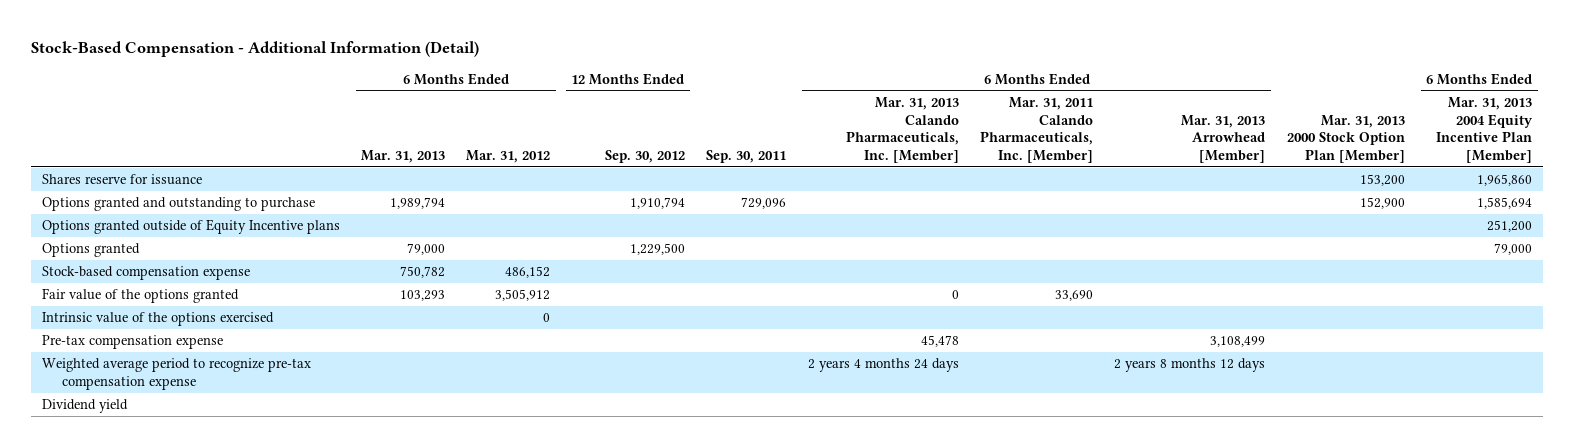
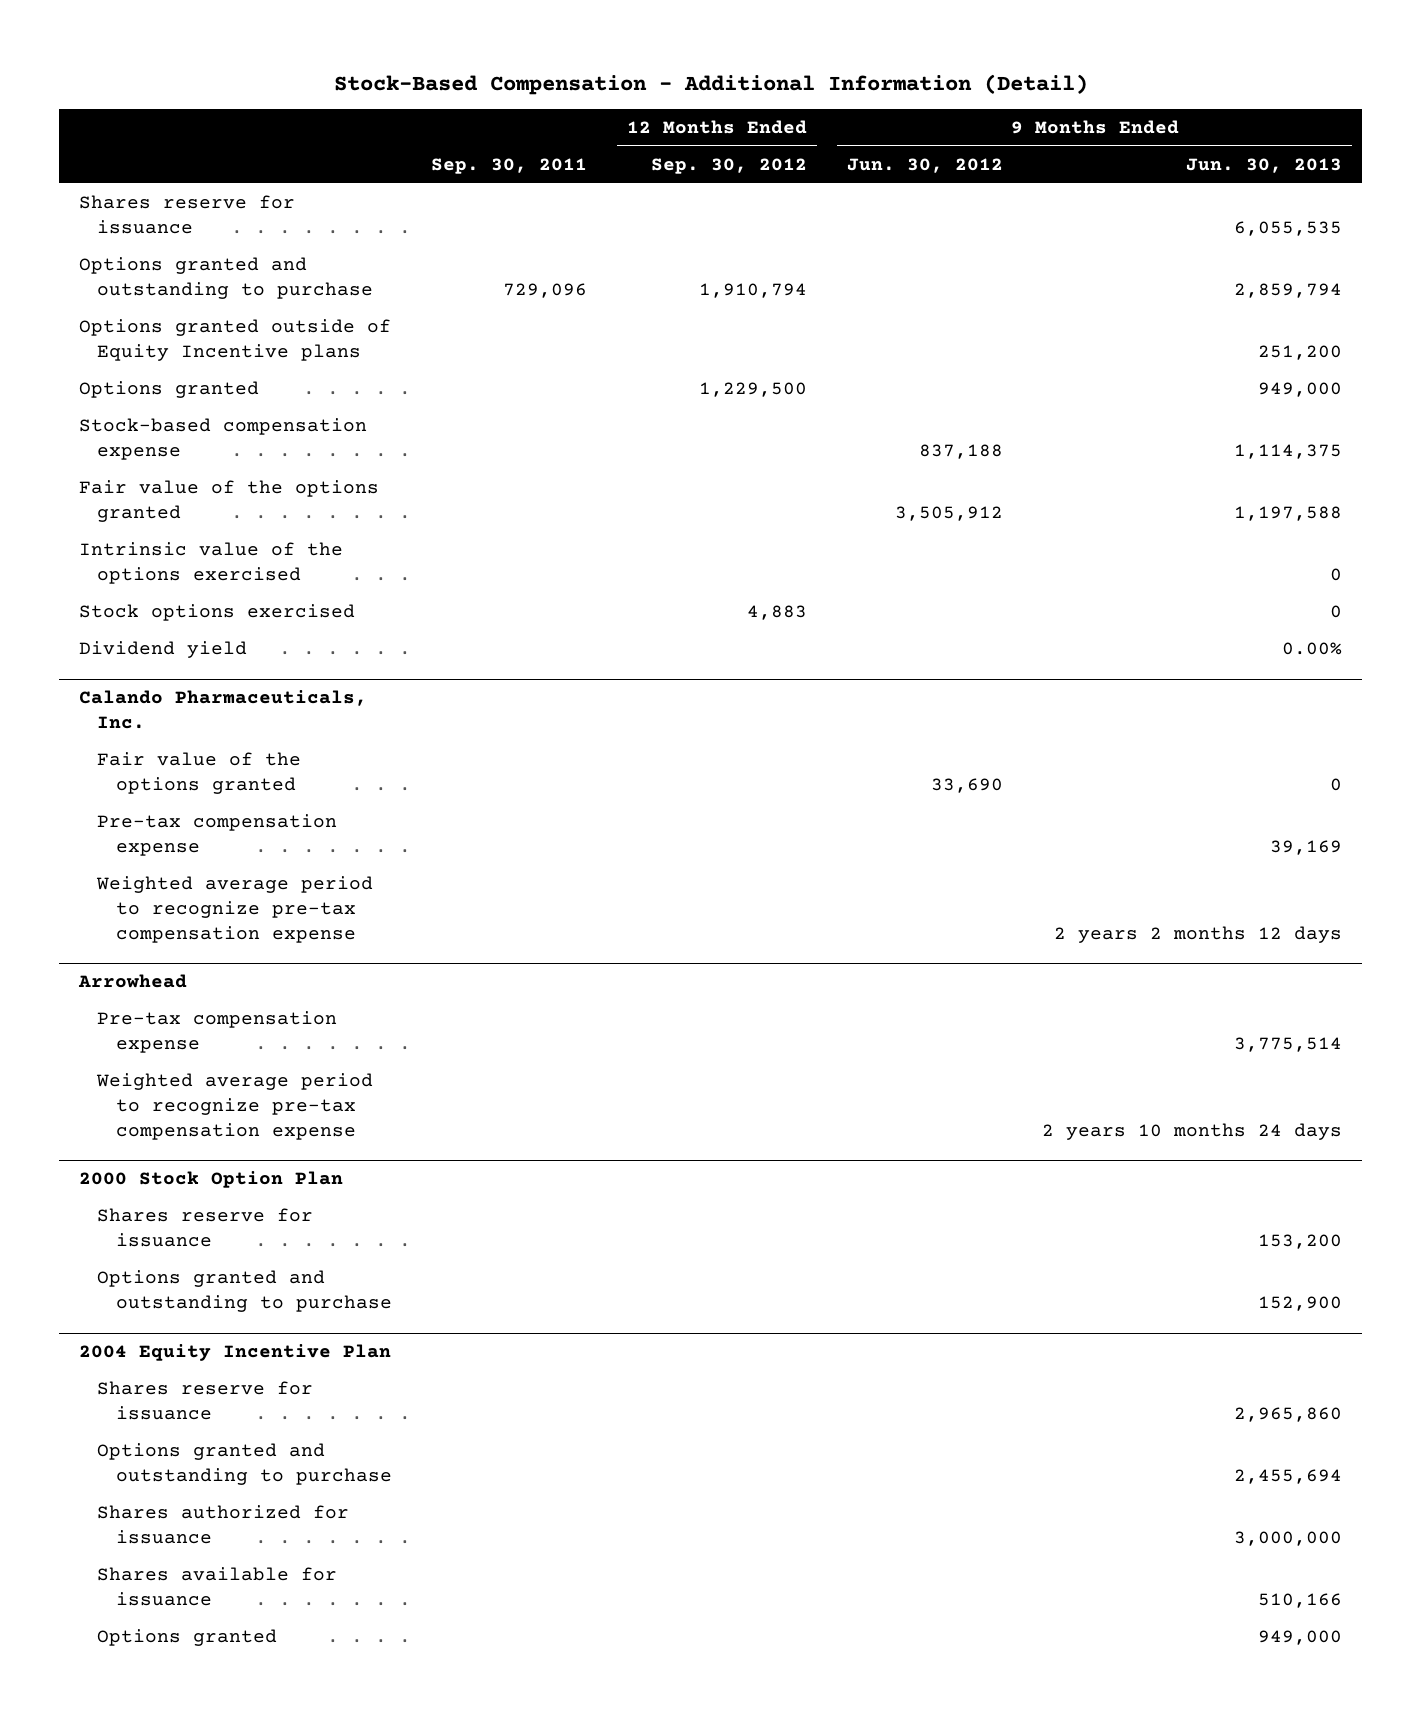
- | 6 Months Ended Mar. 31, 2013 | 6 Months Ended Mar. 31, 2012 | 12 Months Ended Sep. 30, 2012 | Sep. 30, 2011 | 6 Months Ended Mar. 31, 2013 Calando Pharmaceuticals, Inc. [Member] | 6 Months Ended Mar. 31, 2011 Calando Pharmaceuticals, Inc. [Member] | 6 Months Ended Mar. 31, 2013 Arrowhead [Member] | Mar. 31, 2013 2000 Stock Option Plan [Member] | 6 Months Ended Mar. 31, 2013 2004 Equity Incentive Plan [Member]
+ | Sep. 30, 2011 | 12 Months Ended Sep. 30, 2012 | 9 Months Ended Jun. 30, 2012 | 9 Months Ended Jun. 30, 2013
- Pre-tax compensation expense | | | | | 45,478 | | 3,108,499 | |
- Weighted average period to recognize pre-tax compensation expense | | | | | 2 years 4 months 24 days | | 2 years 8 months 12 days | |
+ Stock options exercised | | 4,883 | | 0
+ Calando Pharmaceuticals, Inc.
+ Fair value of the options granted | | | 33,690 | 0
+ Pre-tax compensation expense | | | | 39,169
+ Weighted average period to recognize pre-tax compensation expense | | | | 2 years 2 months 12 days
+ Arrowhead
+ Pre-tax compensation expense | | | | 3,775,514
+ Weighted average period to recognize pre-tax compensation expense | | | | 2 years 10 months 24 days
+ 2000 Stock Option Plan
+ Shares reserve for issuance | | | | 153,200
+ Options granted and outstanding to purchase | | | | 152,900
+ 2004 Equity Incentive Plan
+ Shares reserve for issuance | | | | 2,965,860
+ Options granted and outstanding to purchase | | | | 2,455,694
+ Shares authorized for issuance | | | | 3,000,000
+ Shares available for issuance | | | | 510,166
+ Options granted | | | | 949,000

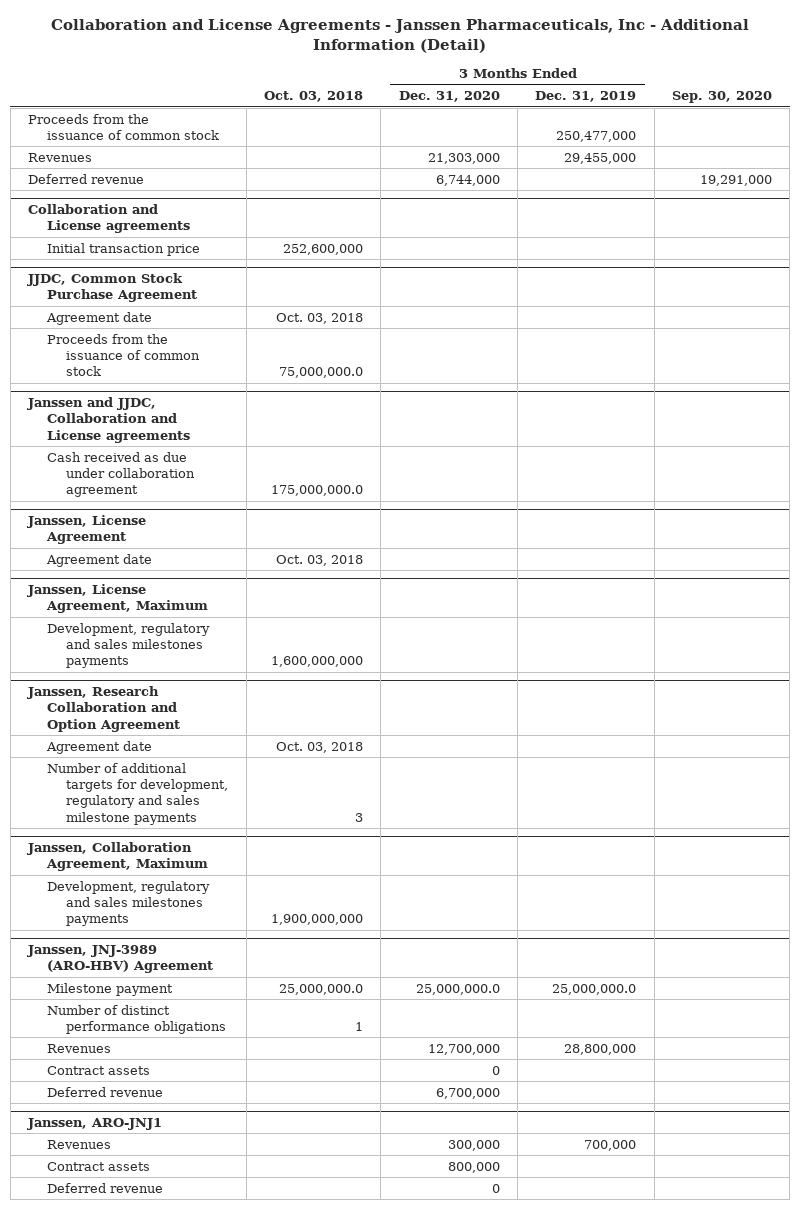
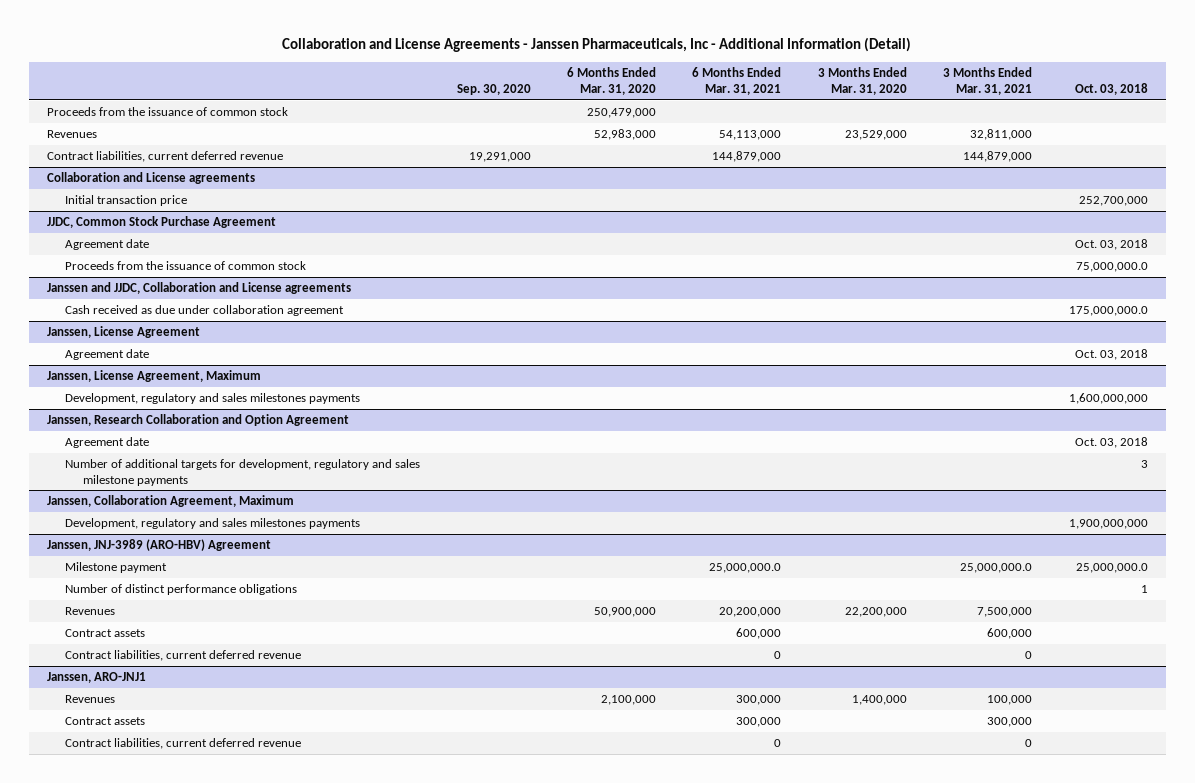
- | Oct. 03, 2018 | 3 Months Ended Dec. 31, 2020 | 3 Months Ended Dec. 31, 2019 | Sep. 30, 2020
+ | Sep. 30, 2020 | 6 Months Ended Mar. 31, 2020 | 6 Months Ended Mar. 31, 2021 | 3 Months Ended Mar. 31, 2020 | 3 Months Ended Mar. 31, 2021 | Oct. 03, 2018
- Deferred revenue | | 6,744,000 | | 19,291,000
+ Contract liabilities, current deferred revenue | 19,291,000 | | 144,879,000 | | 144,879,000 |
@ Collaboration and License agreements
- Initial transaction price | 252,600,000 | | |
+ Initial transaction price | | | | | | 252,700,000
@ Janssen, JNJ-3989 (ARO-HBV) Agreement
- Deferred revenue | | 6,700,000 | |
+ Contract liabilities, current deferred revenue | | | 0 | | 0 |
@ Janssen, ARO-JNJ1
- Deferred revenue | | 0 | |
+ Contract liabilities, current deferred revenue | | | 0 | | 0 |

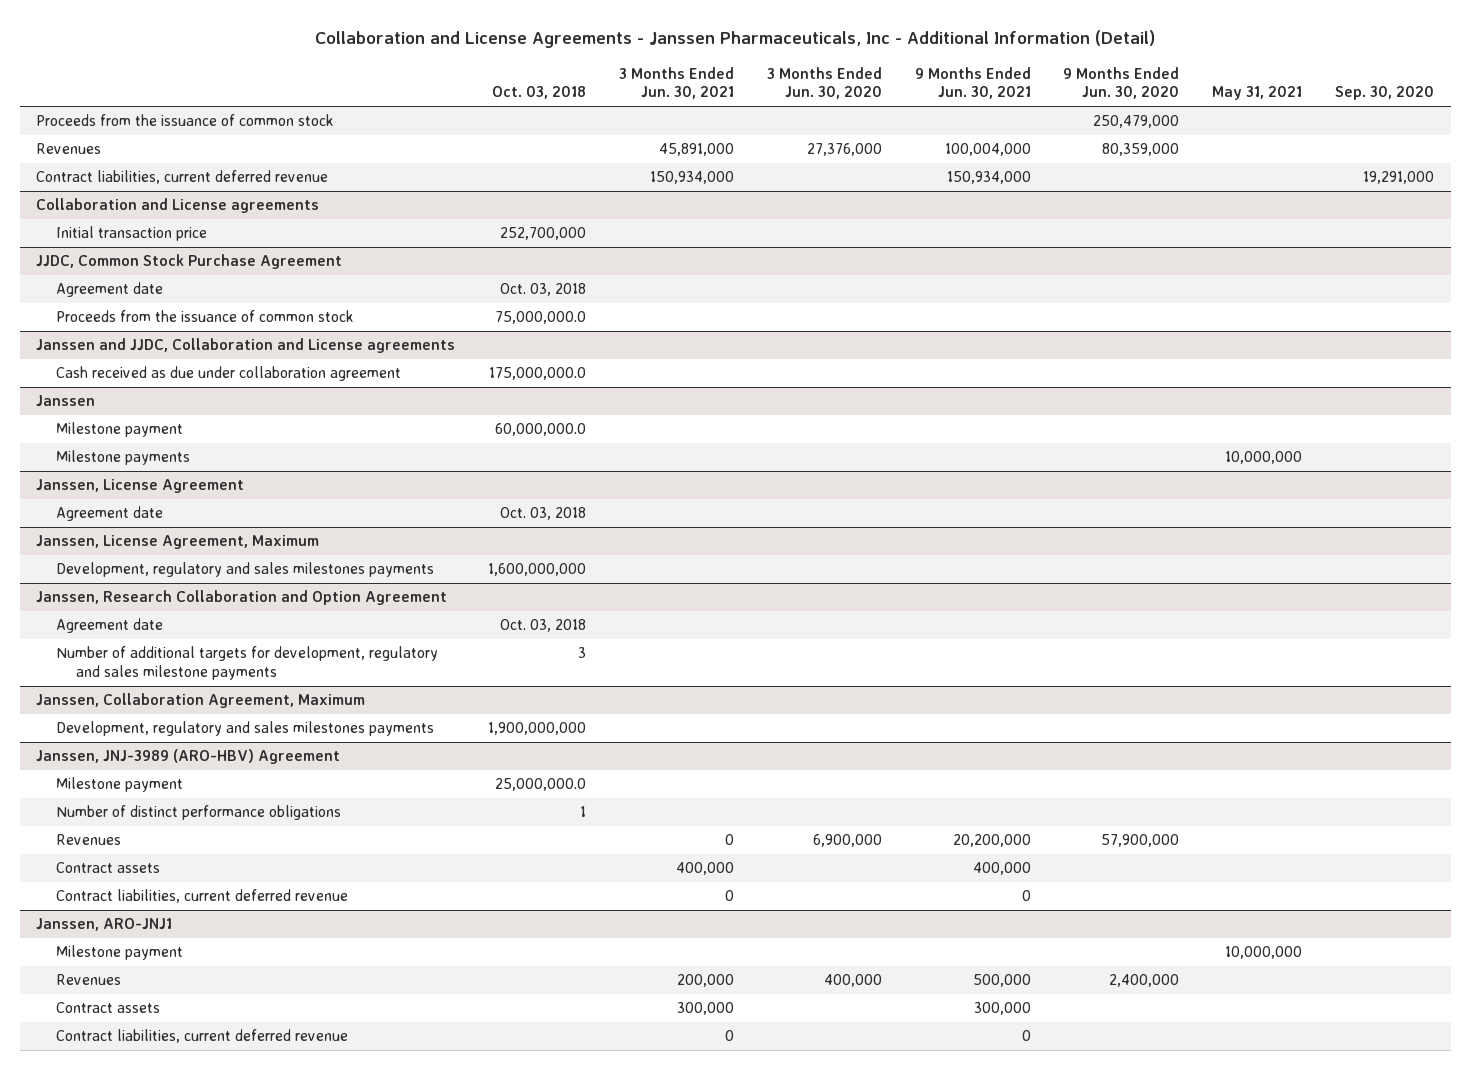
- | Sep. 30, 2020 | 6 Months Ended Mar. 31, 2020 | 6 Months Ended Mar. 31, 2021 | 3 Months Ended Mar. 31, 2020 | 3 Months Ended Mar. 31, 2021 | Oct. 03, 2018
+ | Oct. 03, 2018 | 3 Months Ended Jun. 30, 2021 | 3 Months Ended Jun. 30, 2020 | 9 Months Ended Jun. 30, 2021 | 9 Months Ended Jun. 30, 2020 | May 31, 2021 | Sep. 30, 2020
+ Janssen
+ Milestone payment | 60,000,000.0 | | | | | |
+ Milestone payments | | | | | | 10,000,000 |
@ Janssen, ARO-JNJ1
+ Milestone payment | | | | | | 10,000,000 |

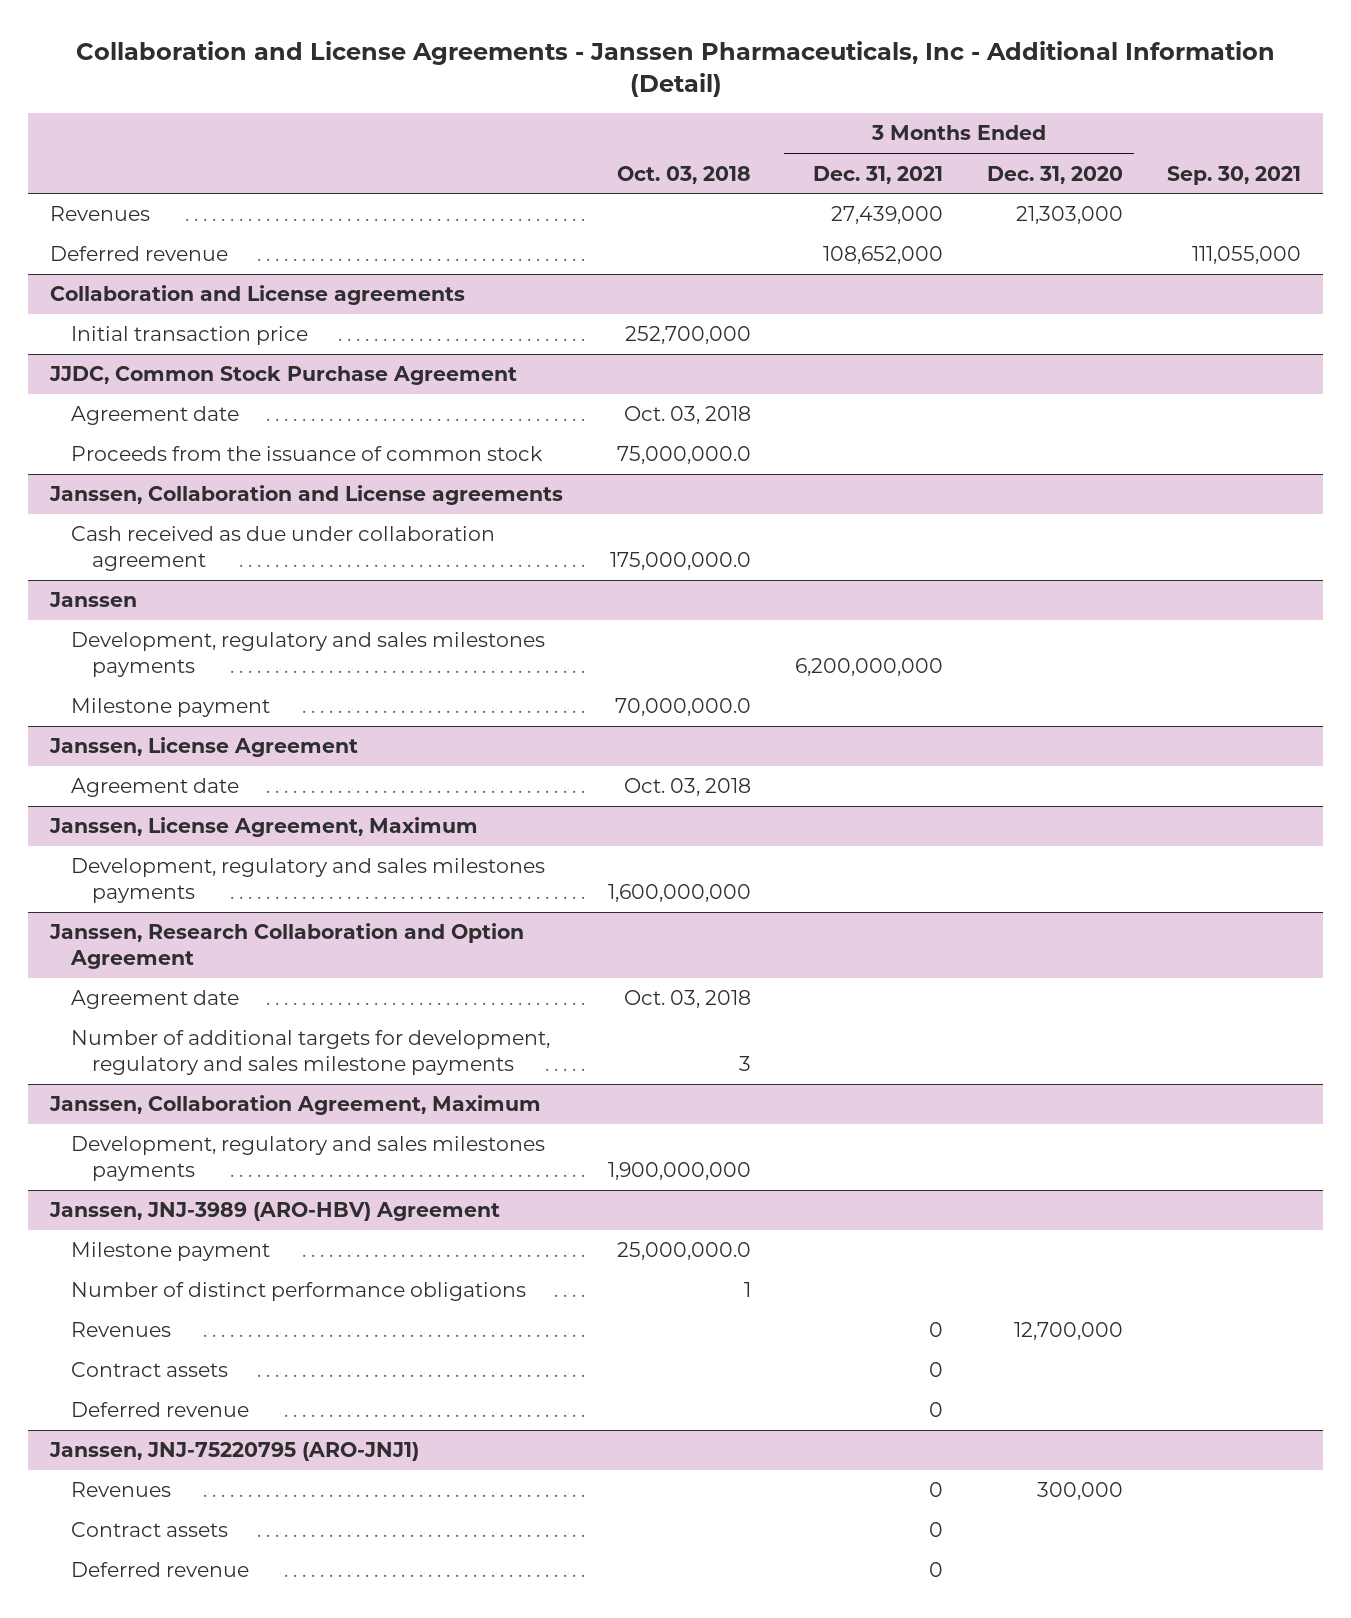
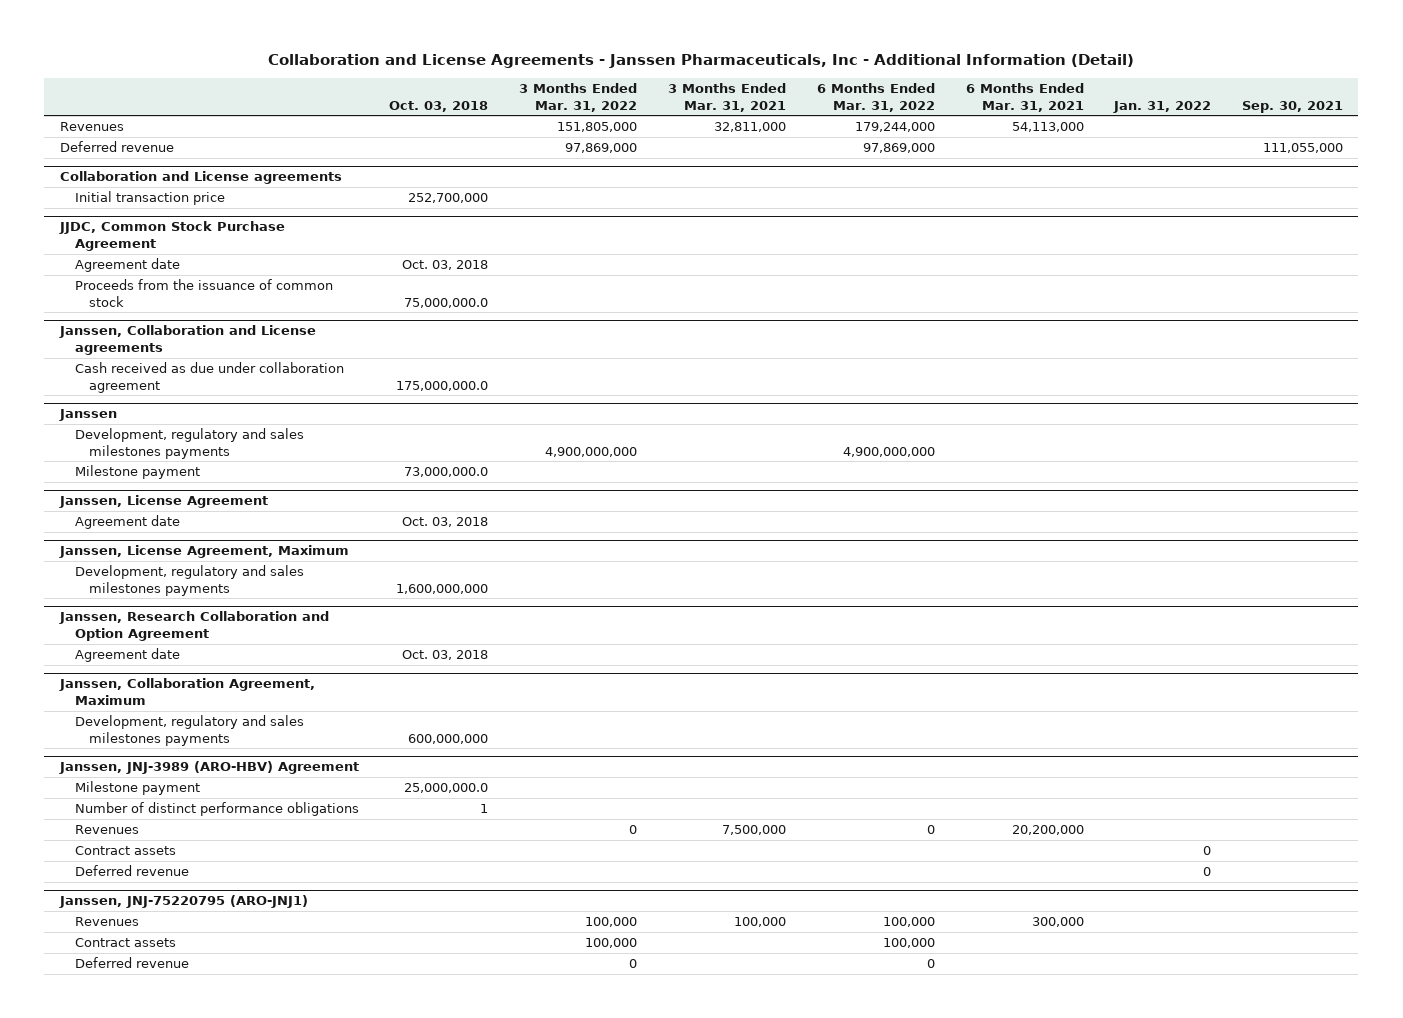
- | Oct. 03, 2018 | 3 Months Ended Dec. 31, 2021 | 3 Months Ended Dec. 31, 2020 | Sep. 30, 2021
+ | Oct. 03, 2018 | 3 Months Ended Mar. 31, 2022 | 3 Months Ended Mar. 31, 2021 | 6 Months Ended Mar. 31, 2022 | 6 Months Ended Mar. 31, 2021 | Jan. 31, 2022 | Sep. 30, 2021
@ Janssen
- Milestone payment | 70,000,000.0 | | |
+ Milestone payment | 73,000,000.0 | | | | | |
@ Janssen, Research Collaboration and Option Agreement
- Number of additional targets for development, regulatory and sales milestone payments | 3 | | |
@ Janssen, Collaboration Agreement, Maximum
- Development, regulatory and sales milestones payments | 1,900,000,000 | | |
+ Development, regulatory and sales milestones payments | 600,000,000 | | | | | |

